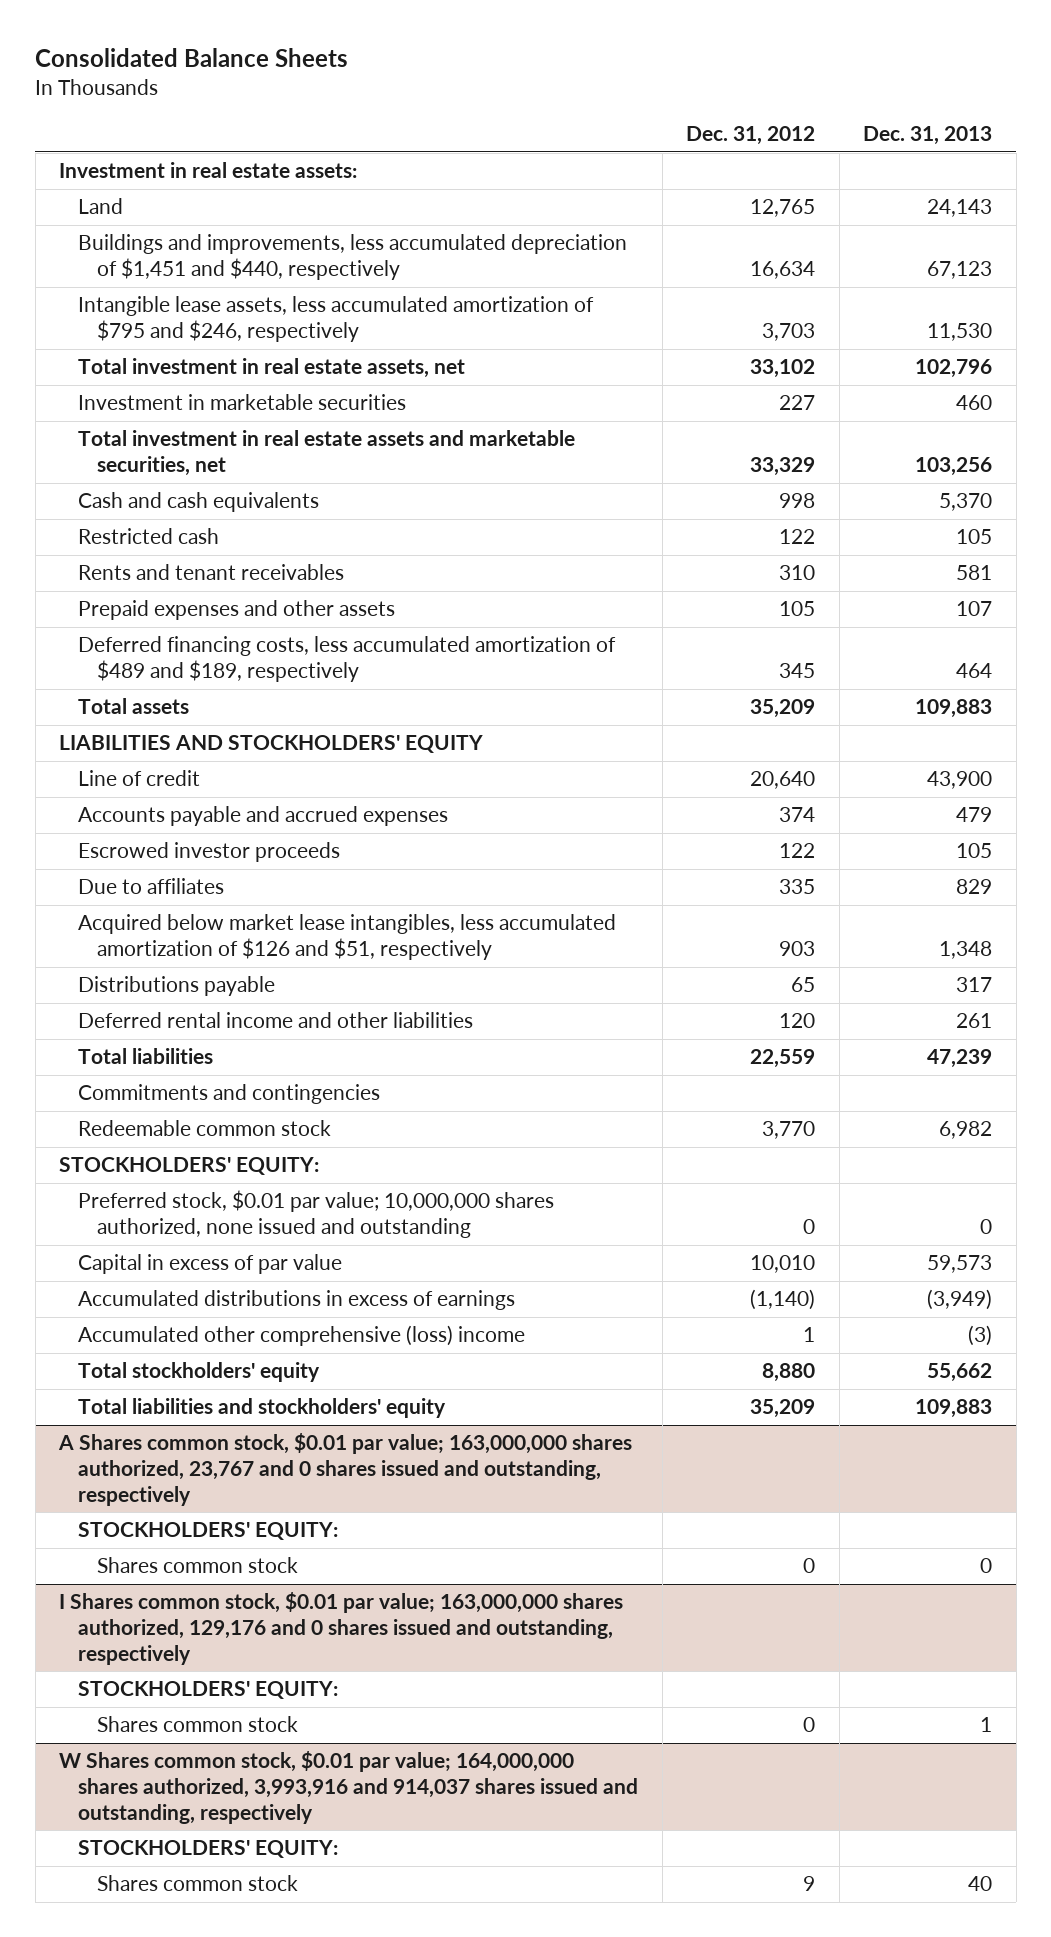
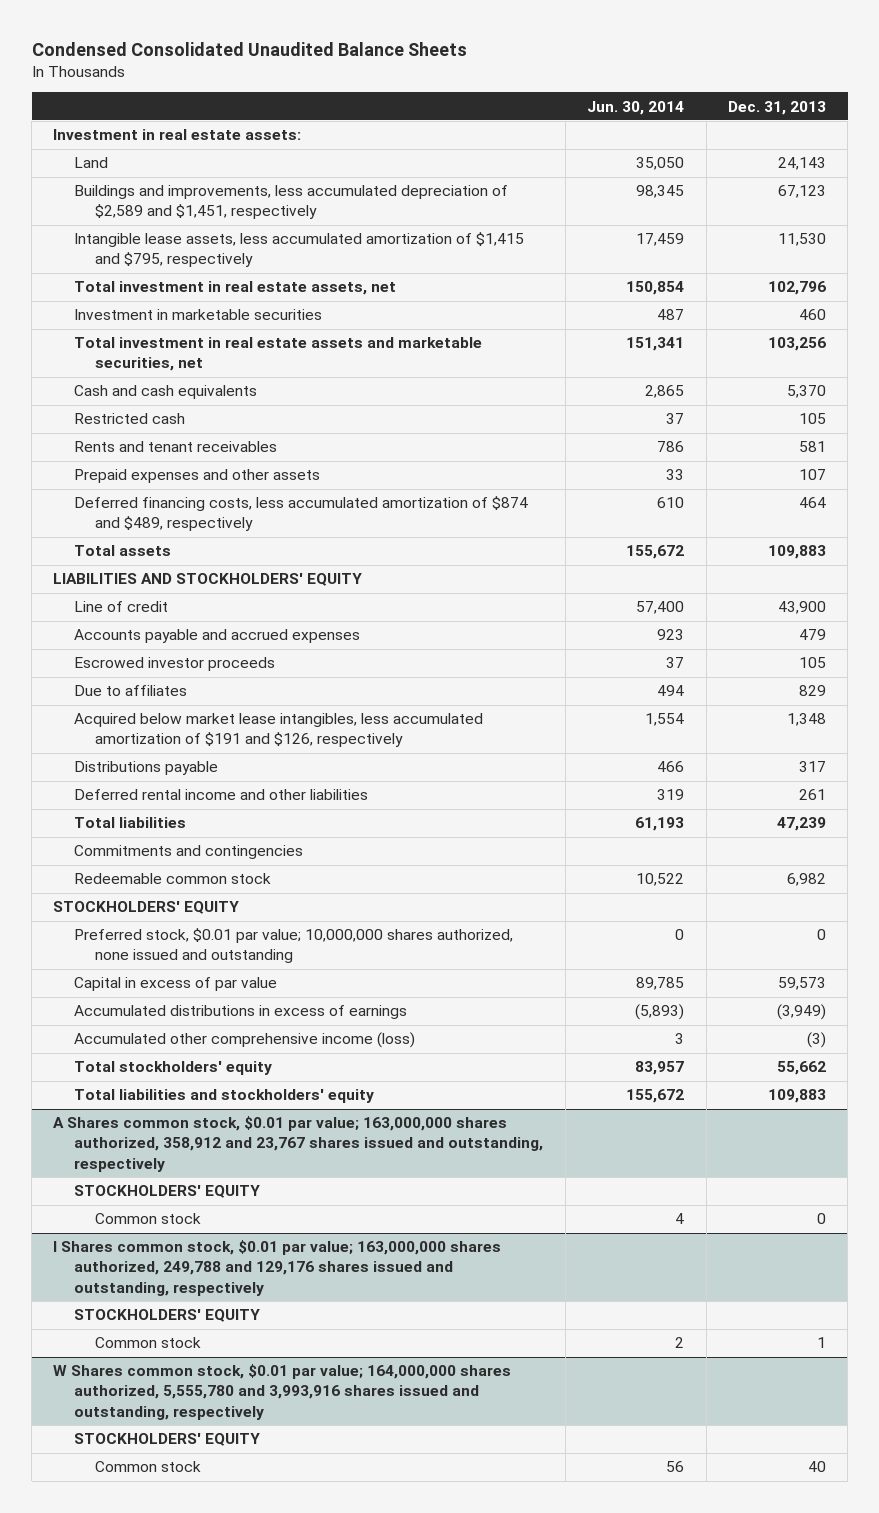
- Consolidated Balance Sheets
+ Condensed Consolidated Unaudited Balance Sheets
- | Dec. 31, 2012 | Dec. 31, 2013
+ | Jun. 30, 2014 | Dec. 31, 2013
- Buildings and improvements, less accumulated depreciation of $1,451 and $440, respectively | 16,634 | 67,123
- Intangible lease assets, less accumulated amortization of $795 and $246, respectively | 3,703 | 11,530
+ Buildings and improvements, less accumulated depreciation of $2,589 and $1,451, respectively | 98,345 | 67,123
+ Intangible lease assets, less accumulated amortization of $1,415 and $795, respectively | 17,459 | 11,530
- Deferred financing costs, less accumulated amortization of $489 and $189, respectively | 345 | 464
+ Deferred financing costs, less accumulated amortization of $874 and $489, respectively | 610 | 464
- Acquired below market lease intangibles, less accumulated amortization of $126 and $51, respectively | 903 | 1,348
+ Acquired below market lease intangibles, less accumulated amortization of $191 and $126, respectively | 1,554 | 1,348
- STOCKHOLDERS' EQUITY:
+ STOCKHOLDERS' EQUITY
- Accumulated other comprehensive (loss) income | 1 | (3)
+ Accumulated other comprehensive income (loss) | 3 | (3)
- A Shares common stock, $0.01 par value; 163,000,000 shares authorized, 23,767 and 0 shares issued and outstanding, respectively
- STOCKHOLDERS' EQUITY:
- Shares common stock | 0 | 0
- I Shares common stock, $0.01 par value; 163,000,000 shares authorized, 129,176 and 0 shares issued and outstanding, respectively
- STOCKHOLDERS' EQUITY:
- Shares common stock | 0 | 1
- W Shares common stock, $0.01 par value; 164,000,000 shares authorized, 3,993,916 and 914,037 shares issued and outstanding, respectively
- STOCKHOLDERS' EQUITY:
- Shares common stock | 9 | 40
+ A Shares common stock, $0.01 par value; 163,000,000 shares authorized, 358,912 and 23,767 shares issued and outstanding, respectively
+ STOCKHOLDERS' EQUITY
+ Common stock | 4 | 0
+ I Shares common stock, $0.01 par value; 163,000,000 shares authorized, 249,788 and 129,176 shares issued and outstanding, respectively
+ STOCKHOLDERS' EQUITY
+ Common stock | 2 | 1
+ W Shares common stock, $0.01 par value; 164,000,000 shares authorized, 5,555,780 and 3,993,916 shares issued and outstanding, respectively
+ STOCKHOLDERS' EQUITY
+ Common stock | 56 | 40

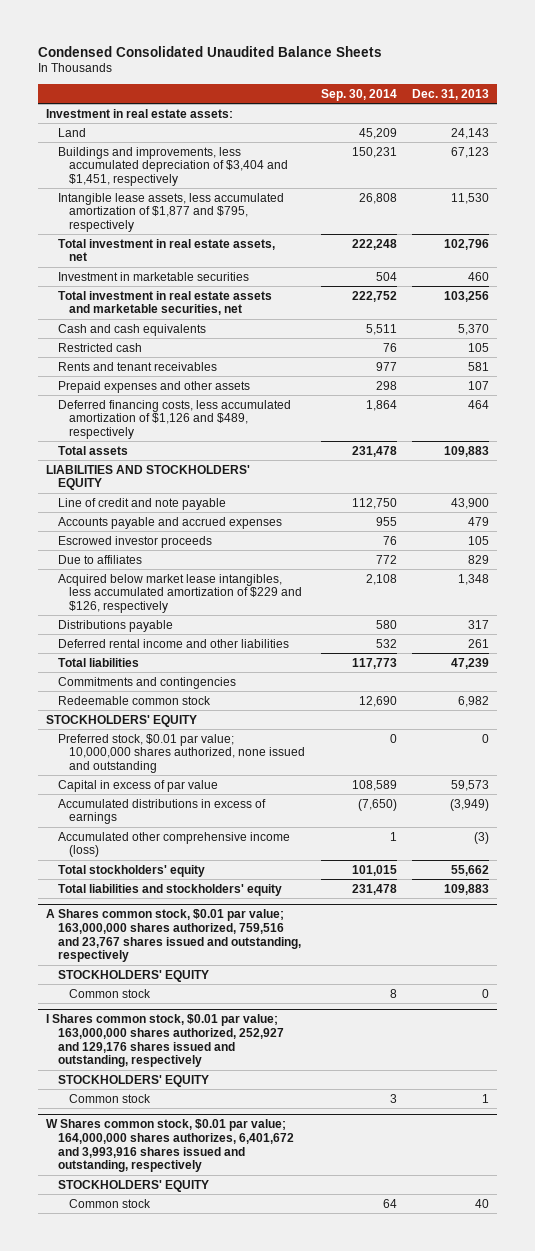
- | Jun. 30, 2014 | Dec. 31, 2013
+ | Sep. 30, 2014 | Dec. 31, 2013
- Buildings and improvements, less accumulated depreciation of $2,589 and $1,451, respectively | 98,345 | 67,123
- Intangible lease assets, less accumulated amortization of $1,415 and $795, respectively | 17,459 | 11,530
+ Buildings and improvements, less accumulated depreciation of $3,404 and $1,451, respectively | 150,231 | 67,123
+ Intangible lease assets, less accumulated amortization of $1,877 and $795, respectively | 26,808 | 11,530
- Deferred financing costs, less accumulated amortization of $874 and $489, respectively | 610 | 464
+ Deferred financing costs, less accumulated amortization of $1,126 and $489, respectively | 1,864 | 464
- Line of credit | 57,400 | 43,900
+ Line of credit and note payable | 112,750 | 43,900
- Acquired below market lease intangibles, less accumulated amortization of $191 and $126, respectively | 1,554 | 1,348
+ Acquired below market lease intangibles, less accumulated amortization of $229 and $126, respectively | 2,108 | 1,348
- A Shares common stock, $0.01 par value; 163,000,000 shares authorized, 358,912 and 23,767 shares issued and outstanding, respectively
+ A Shares common stock, $0.01 par value; 163,000,000 shares authorized, 759,516 and 23,767 shares issued and outstanding, respectively
- I Shares common stock, $0.01 par value; 163,000,000 shares authorized, 249,788 and 129,176 shares issued and outstanding, respectively
+ I Shares common stock, $0.01 par value; 163,000,000 shares authorized, 252,927 and 129,176 shares issued and outstanding, respectively
- W Shares common stock, $0.01 par value; 164,000,000 shares authorized, 5,555,780 and 3,993,916 shares issued and outstanding, respectively
+ W Shares common stock, $0.01 par value; 164,000,000 shares authorizes, 6,401,672 and 3,993,916 shares issued and outstanding, respectively

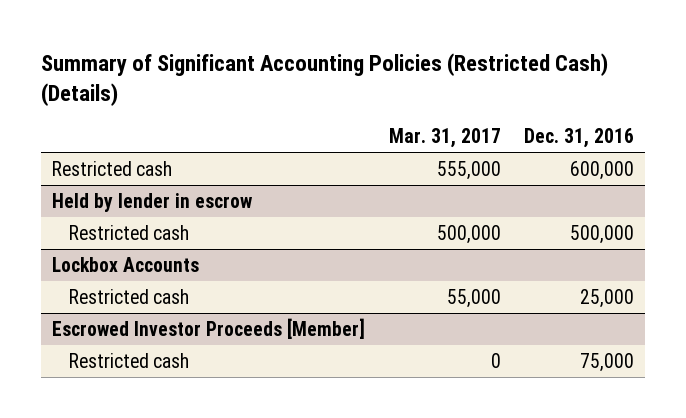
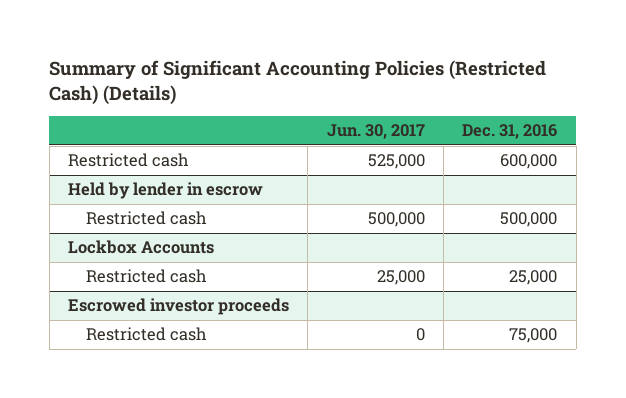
- | Mar. 31, 2017 | Dec. 31, 2016
+ | Jun. 30, 2017 | Dec. 31, 2016
- Escrowed Investor Proceeds [Member]
+ Escrowed investor proceeds

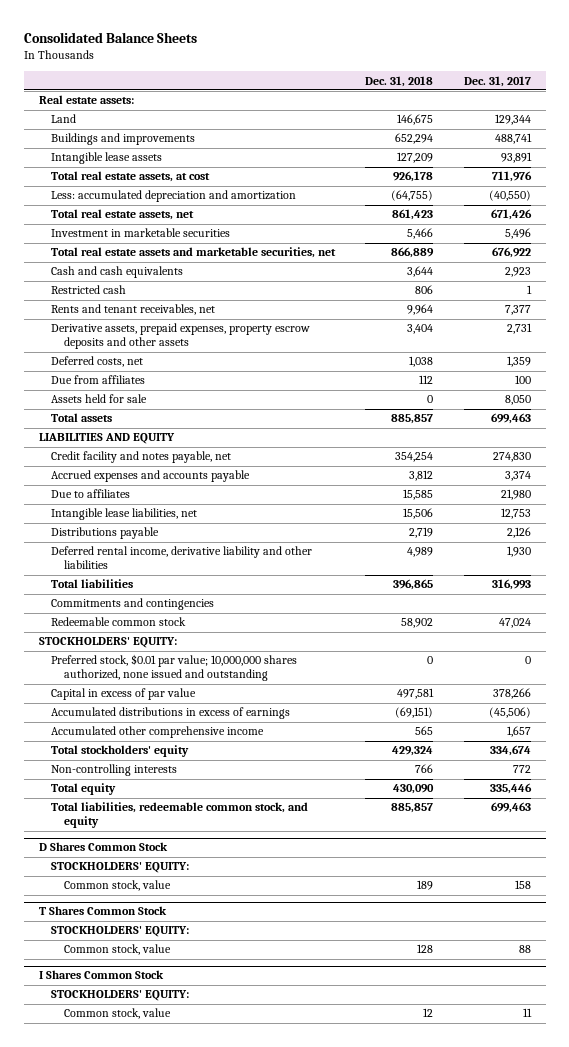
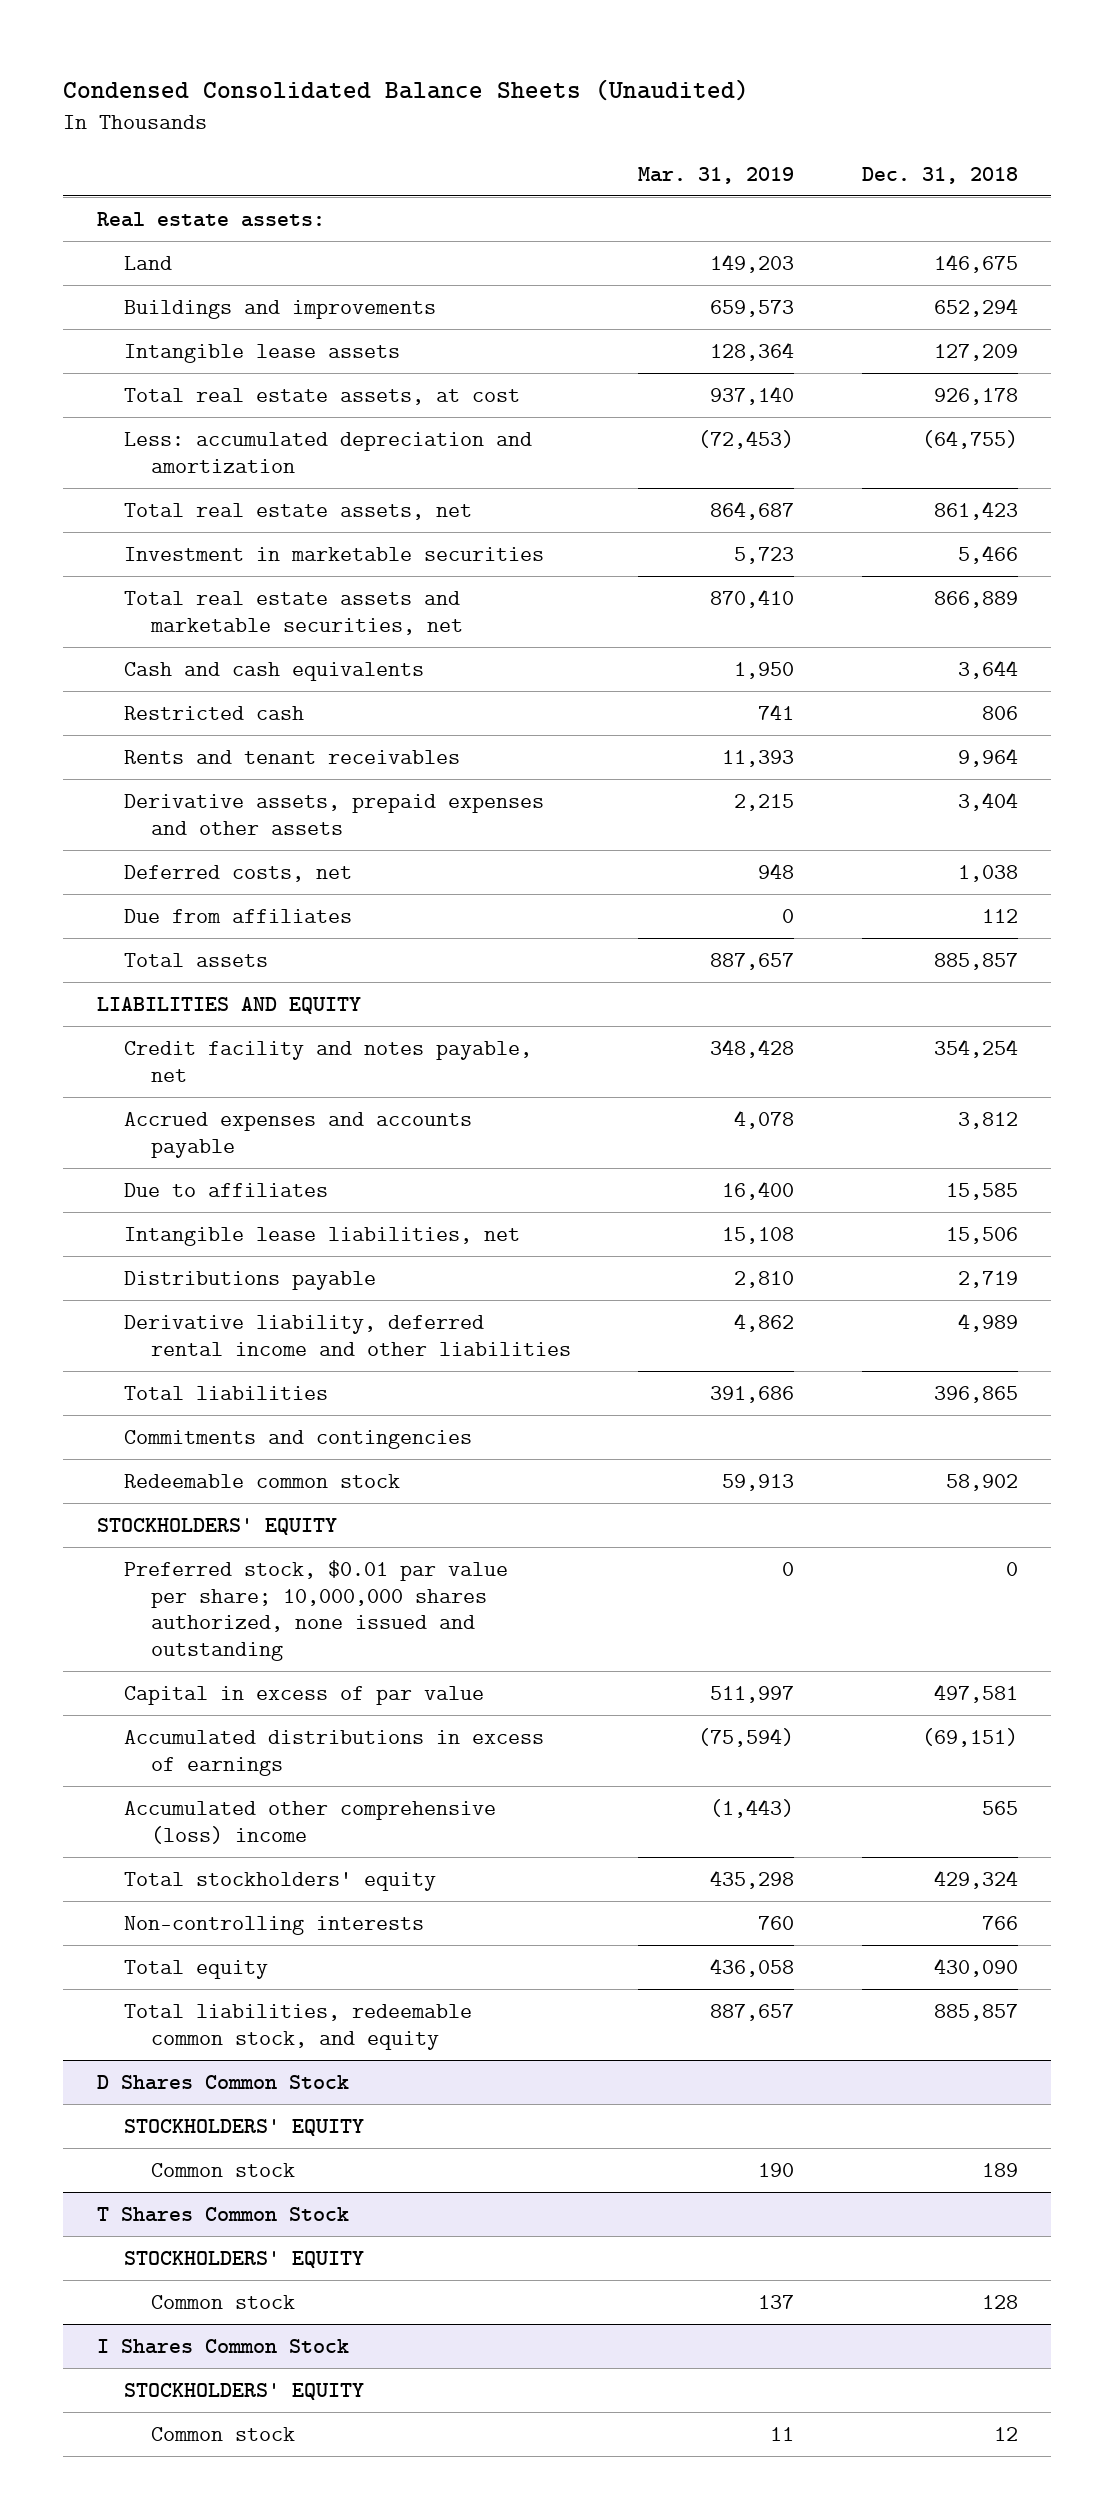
- Consolidated Balance Sheets
+ Condensed Consolidated Balance Sheets (Unaudited)
- | Dec. 31, 2018 | Dec. 31, 2017
+ | Mar. 31, 2019 | Dec. 31, 2018
- Rents and tenant receivables, net | 9,964 | 7,377
- Derivative assets, prepaid expenses, property escrow deposits and other assets | 3,404 | 2,731
+ Rents and tenant receivables | 11,393 | 9,964
+ Derivative assets, prepaid expenses and other assets | 2,215 | 3,404
- Assets held for sale | 0 | 8,050
- Deferred rental income, derivative liability and other liabilities | 4,989 | 1,930
+ Derivative liability, deferred rental income and other liabilities | 4,862 | 4,989
- STOCKHOLDERS' EQUITY:
- Preferred stock, $0.01 par value; 10,000,000 shares authorized, none issued and outstanding | 0 | 0
+ STOCKHOLDERS' EQUITY
+ Preferred stock, $0.01 par value per share; 10,000,000 shares authorized, none issued and outstanding | 0 | 0
- Accumulated other comprehensive income | 565 | 1,657
+ Accumulated other comprehensive (loss) income | (1,443) | 565
@ D Shares Common Stock
- STOCKHOLDERS' EQUITY:
- Common stock, value | 189 | 158
+ STOCKHOLDERS' EQUITY
+ Common stock | 190 | 189
@ T Shares Common Stock
- STOCKHOLDERS' EQUITY:
- Common stock, value | 128 | 88
+ STOCKHOLDERS' EQUITY
+ Common stock | 137 | 128
@ I Shares Common Stock
- STOCKHOLDERS' EQUITY:
- Common stock, value | 12 | 11
+ STOCKHOLDERS' EQUITY
+ Common stock | 11 | 12

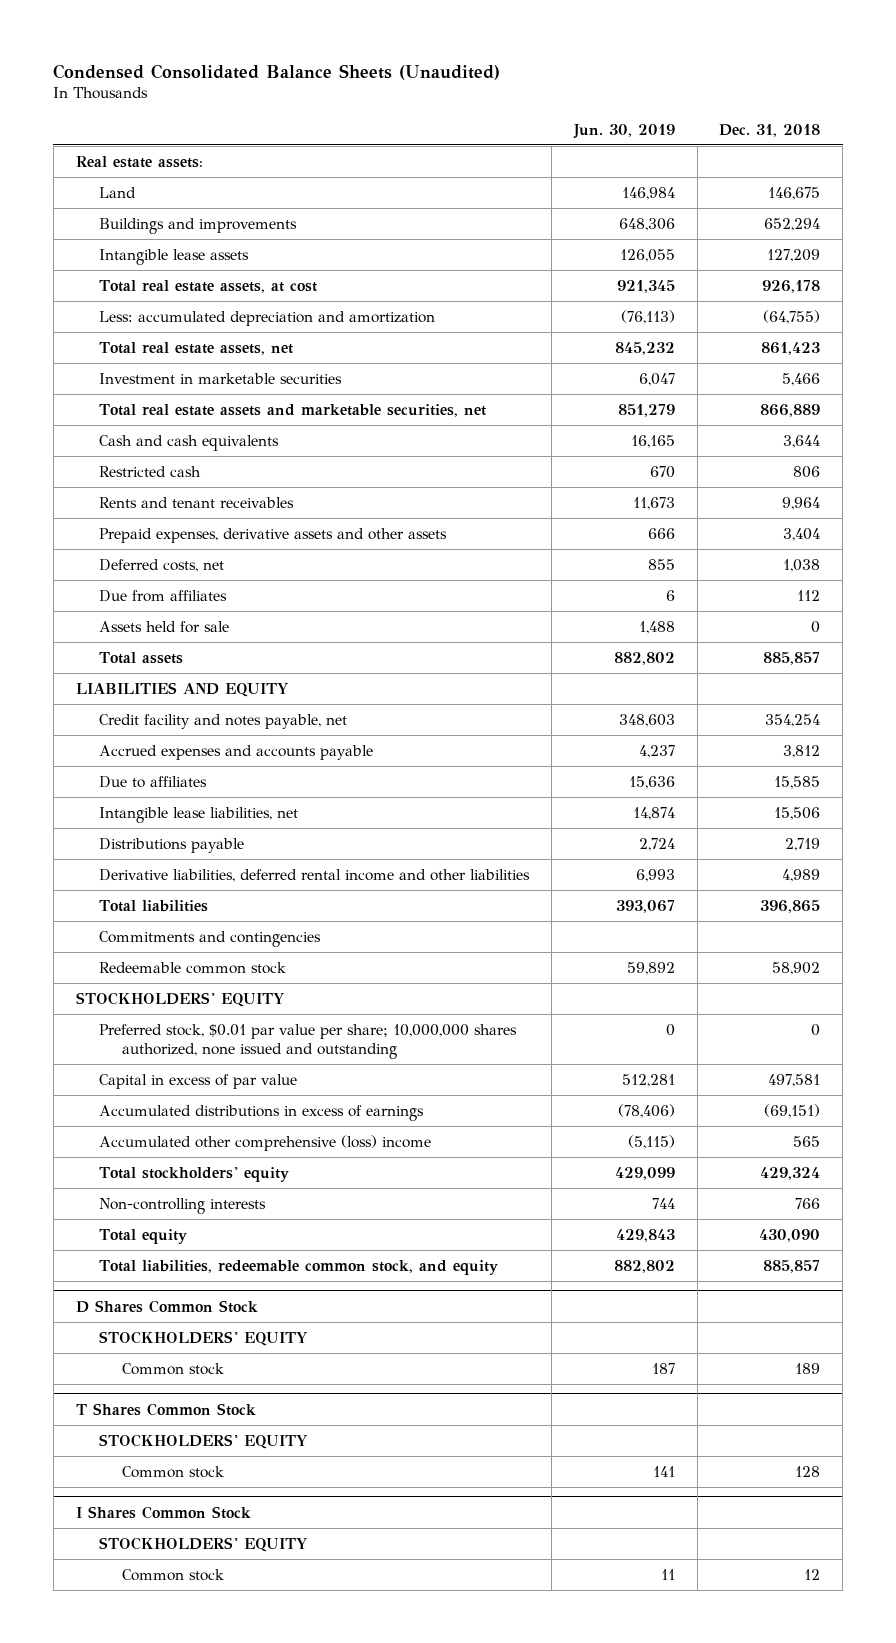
- | Mar. 31, 2019 | Dec. 31, 2018
+ | Jun. 30, 2019 | Dec. 31, 2018
- Derivative assets, prepaid expenses and other assets | 2,215 | 3,404
+ Prepaid expenses, derivative assets and other assets | 666 | 3,404
+ Assets held for sale | 1,488 | 0
- Derivative liability, deferred rental income and other liabilities | 4,862 | 4,989
+ Derivative liabilities, deferred rental income and other liabilities | 6,993 | 4,989

